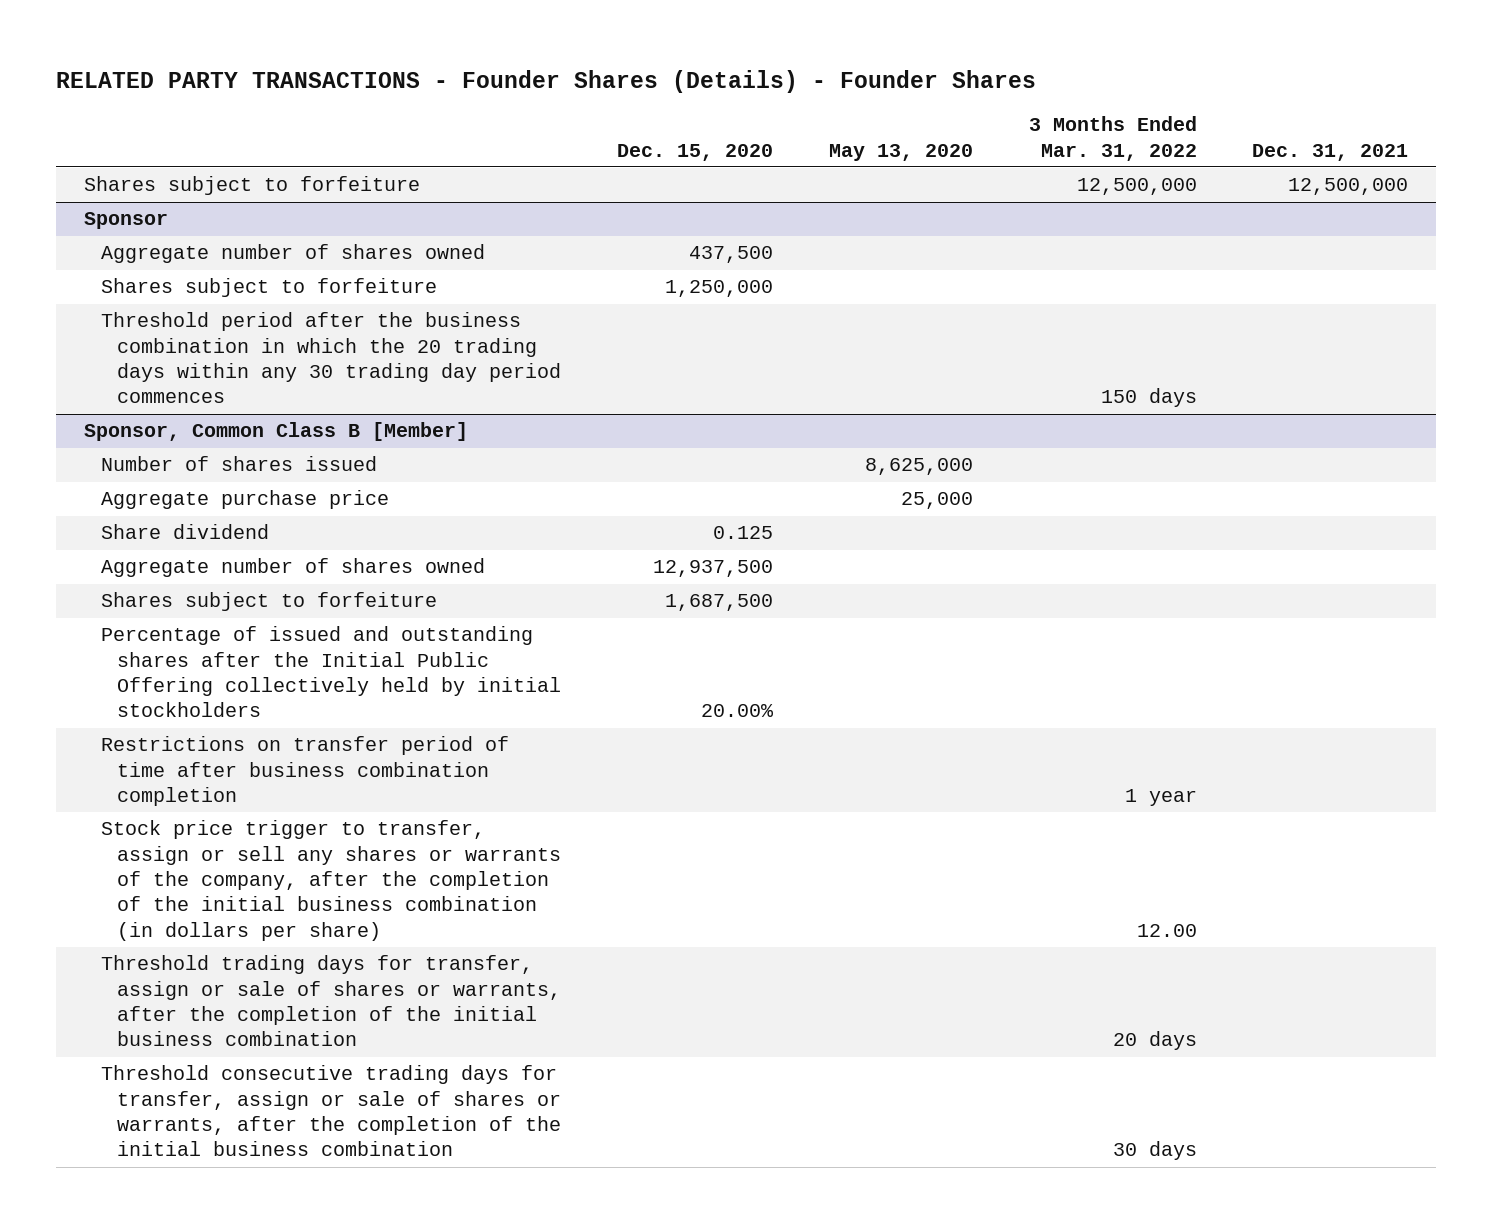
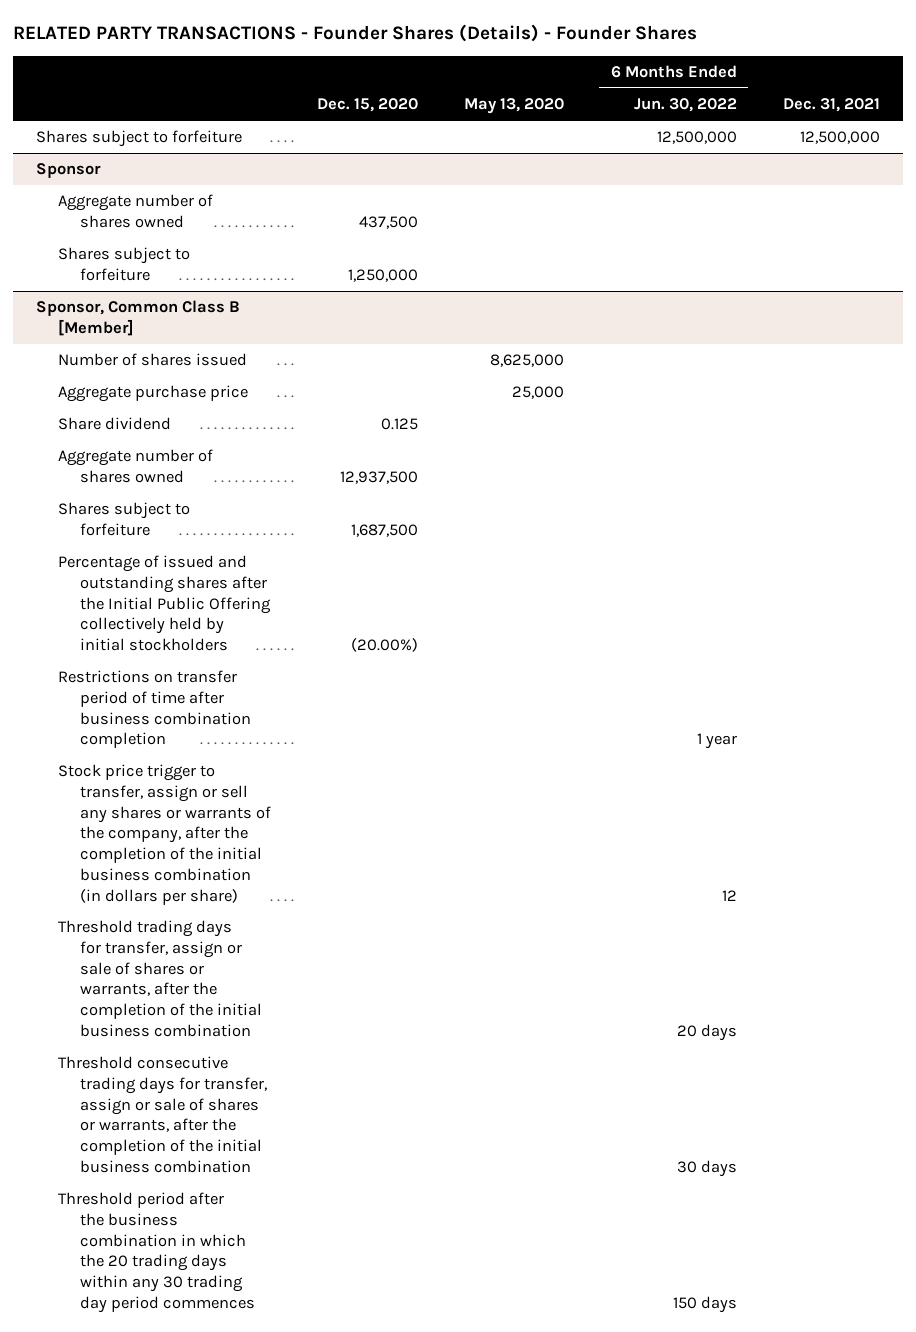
- | Dec. 15, 2020 | May 13, 2020 | 3 Months Ended Mar. 31, 2022 | Dec. 31, 2021
+ | Dec. 15, 2020 | May 13, 2020 | 6 Months Ended Jun. 30, 2022 | Dec. 31, 2021
@ Sponsor
- Threshold period after the business combination in which the 20 trading days within any 30 trading day period commences | | | 150 days |
@ Sponsor, Common Class B [Member]
- Percentage of issued and outstanding shares after the Initial Public Offering collectively held by initial stockholders | 20.00% | | |
+ Percentage of issued and outstanding shares after the Initial Public Offering collectively held by initial stockholders | (20.00%) | | |
+ Threshold period after the business combination in which the 20 trading days within any 30 trading day period commences | | | 150 days |

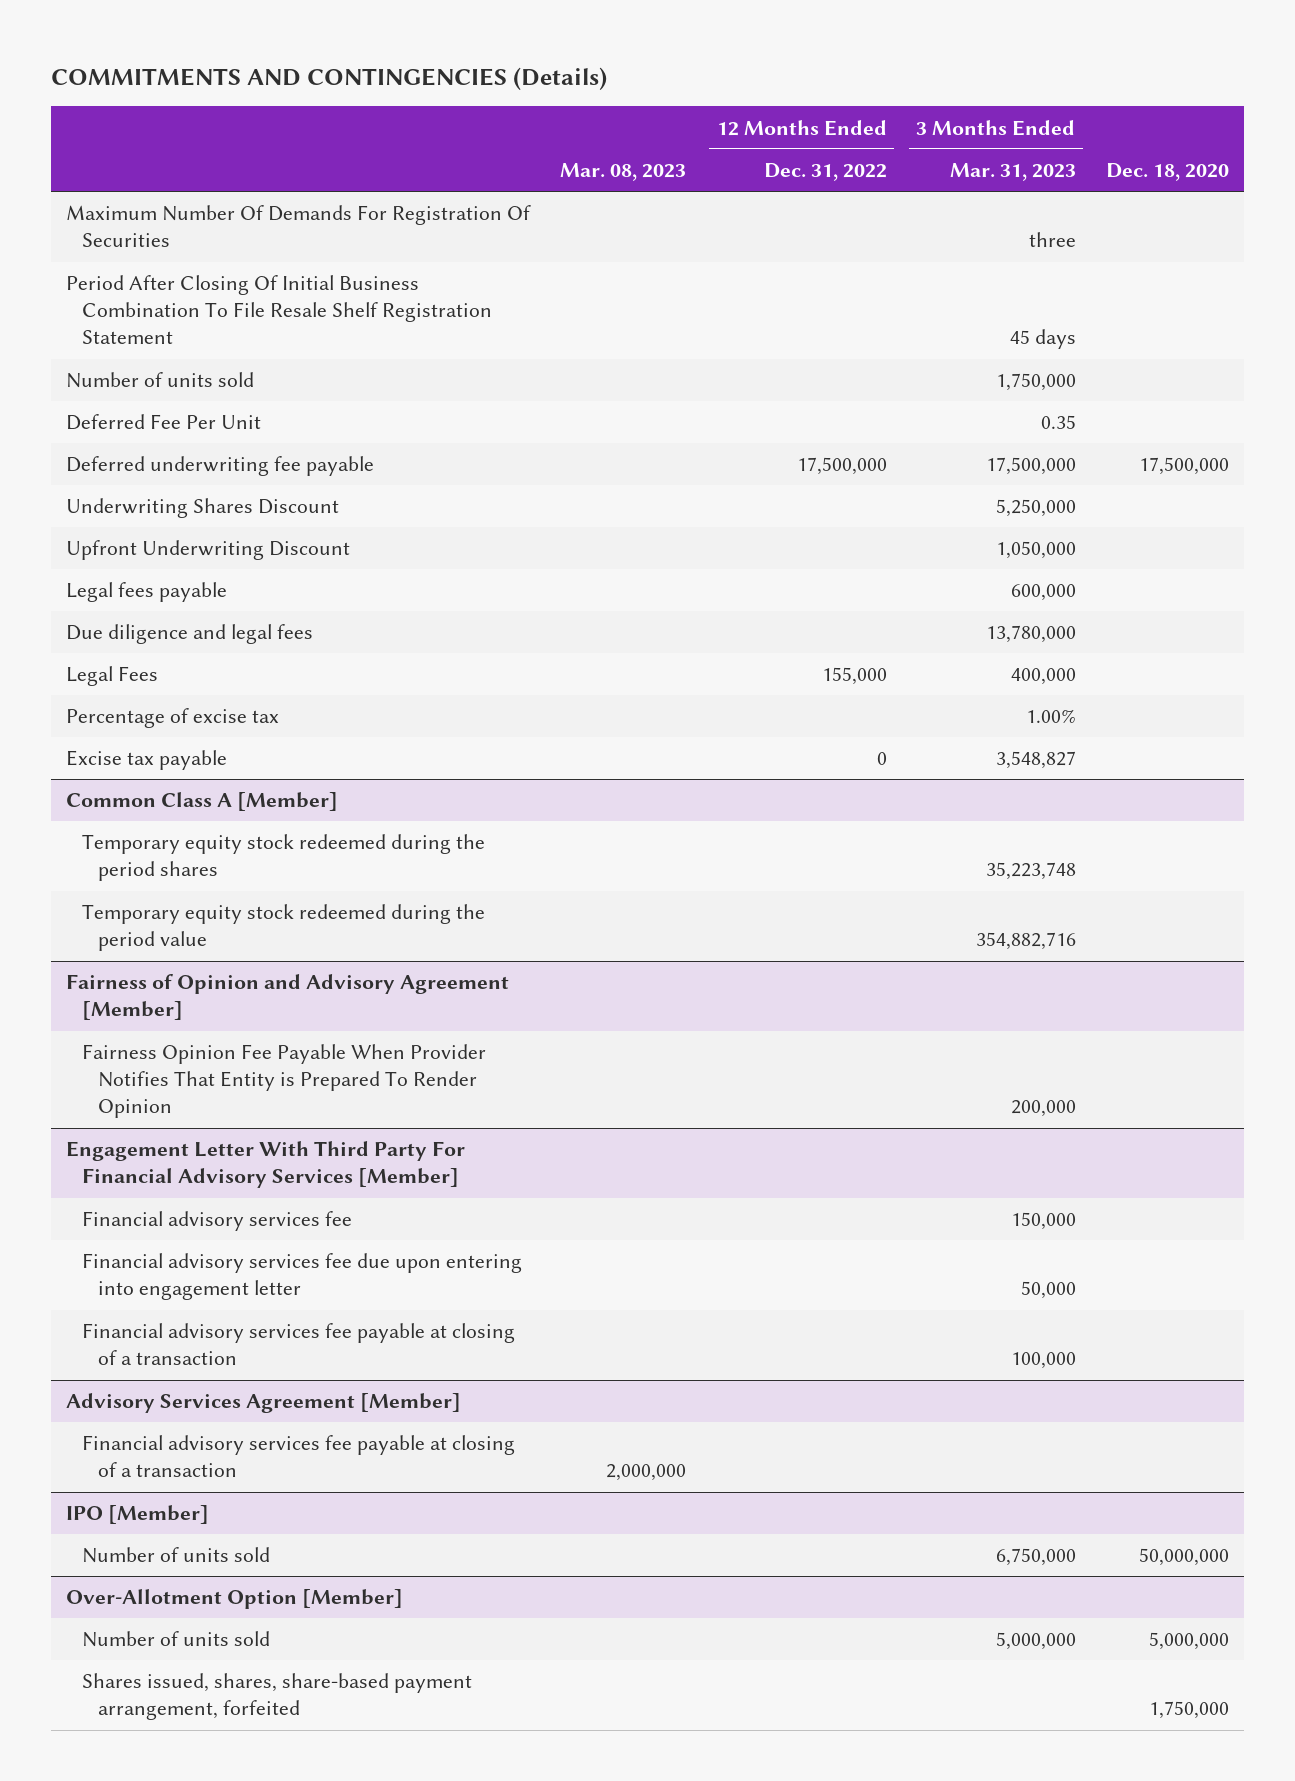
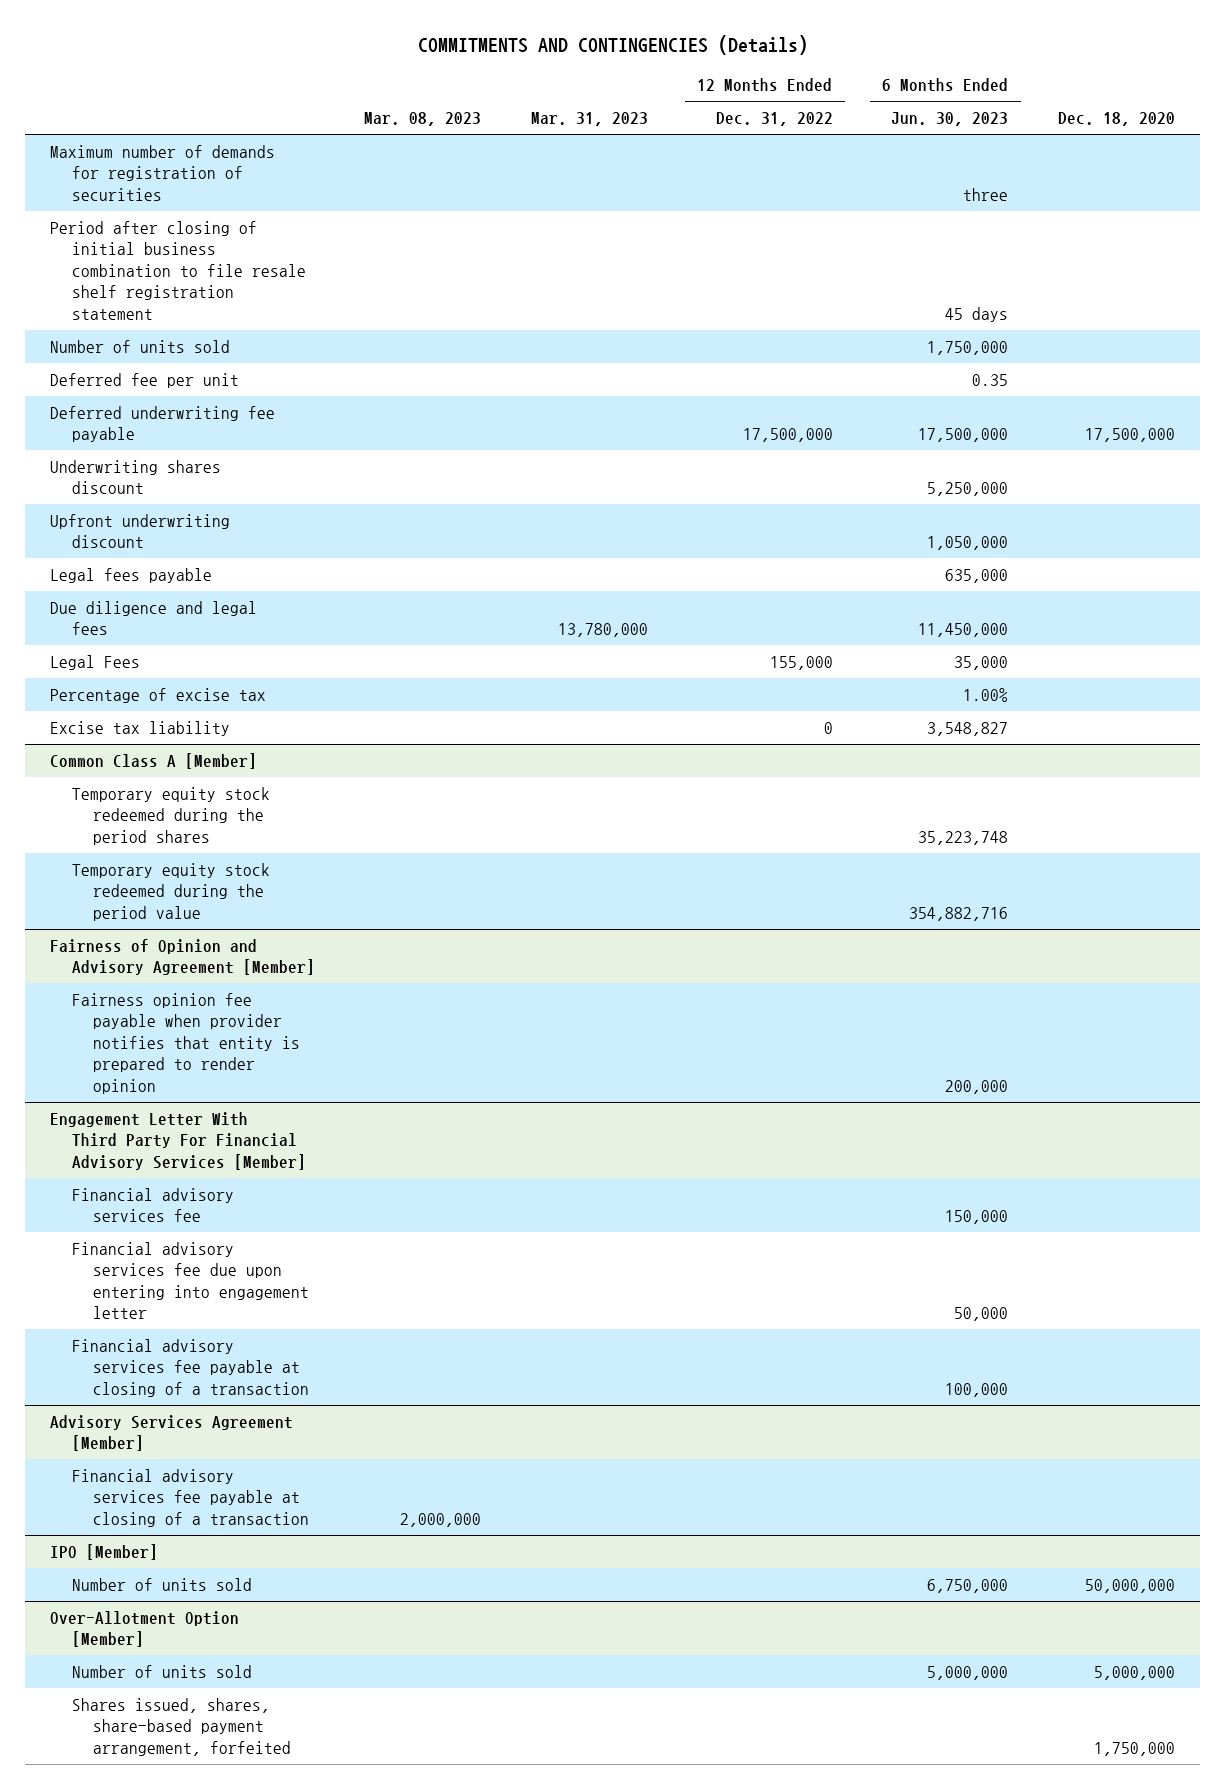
- | Mar. 08, 2023 | 12 Months Ended Dec. 31, 2022 | 3 Months Ended Mar. 31, 2023 | Dec. 18, 2020
+ | Mar. 08, 2023 | Mar. 31, 2023 | 12 Months Ended Dec. 31, 2022 | 6 Months Ended Jun. 30, 2023 | Dec. 18, 2020
- Maximum Number Of Demands For Registration Of Securities | | | three |
- Period After Closing Of Initial Business Combination To File Resale Shelf Registration Statement | | | 45 days |
+ Maximum number of demands for registration of securities | | | | three |
+ Period after closing of initial business combination to file resale shelf registration statement | | | | 45 days |
- Deferred Fee Per Unit | | | 0.35 |
+ Deferred fee per unit | | | | 0.35 |
- Underwriting Shares Discount | | | 5,250,000 |
- Upfront Underwriting Discount | | | 1,050,000 |
+ Underwriting shares discount | | | | 5,250,000 |
+ Upfront underwriting discount | | | | 1,050,000 |
- Excise tax payable | | 0 | 3,548,827 |
+ Excise tax liability | | | 0 | 3,548,827 |
@ Fairness of Opinion and Advisory Agreement [Member]
- Fairness Opinion Fee Payable When Provider Notifies That Entity is Prepared To Render Opinion | | | 200,000 |
+ Fairness opinion fee payable when provider notifies that entity is prepared to render opinion | | | | 200,000 |

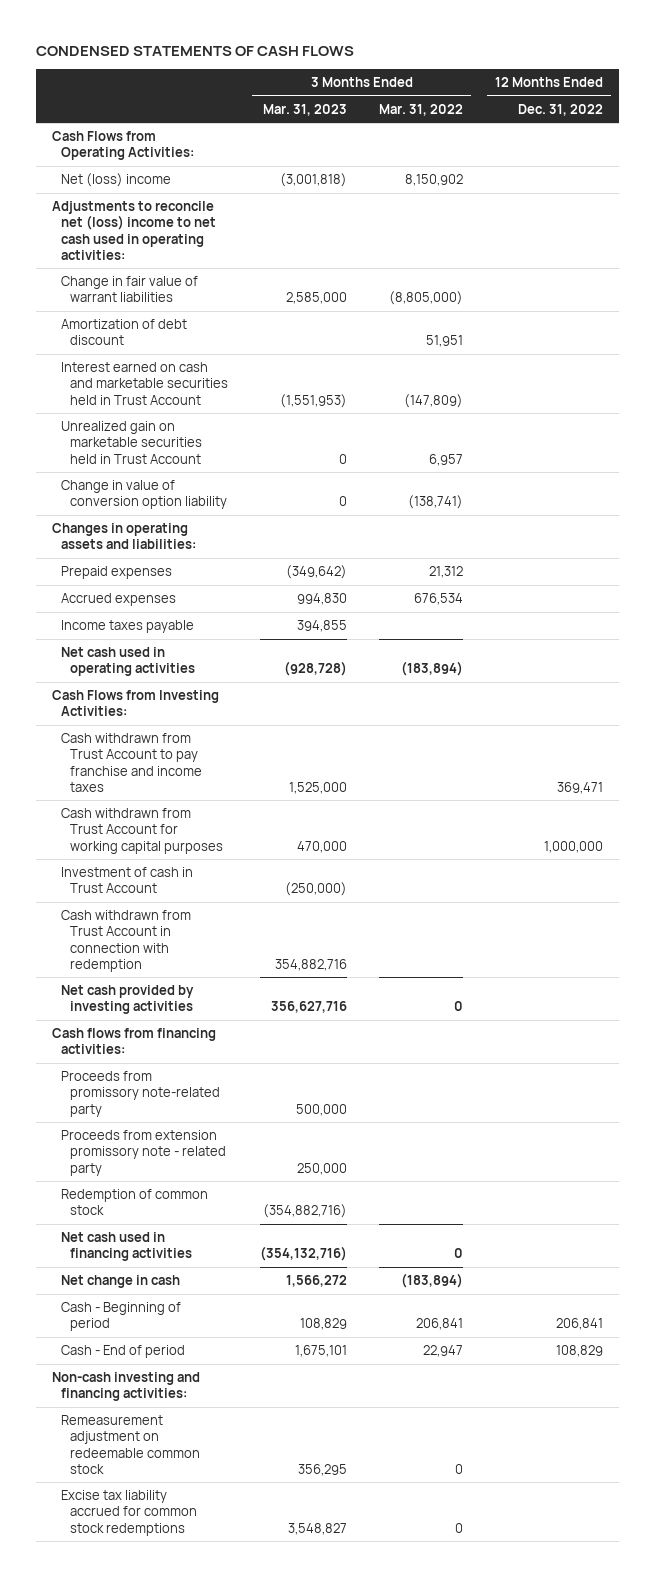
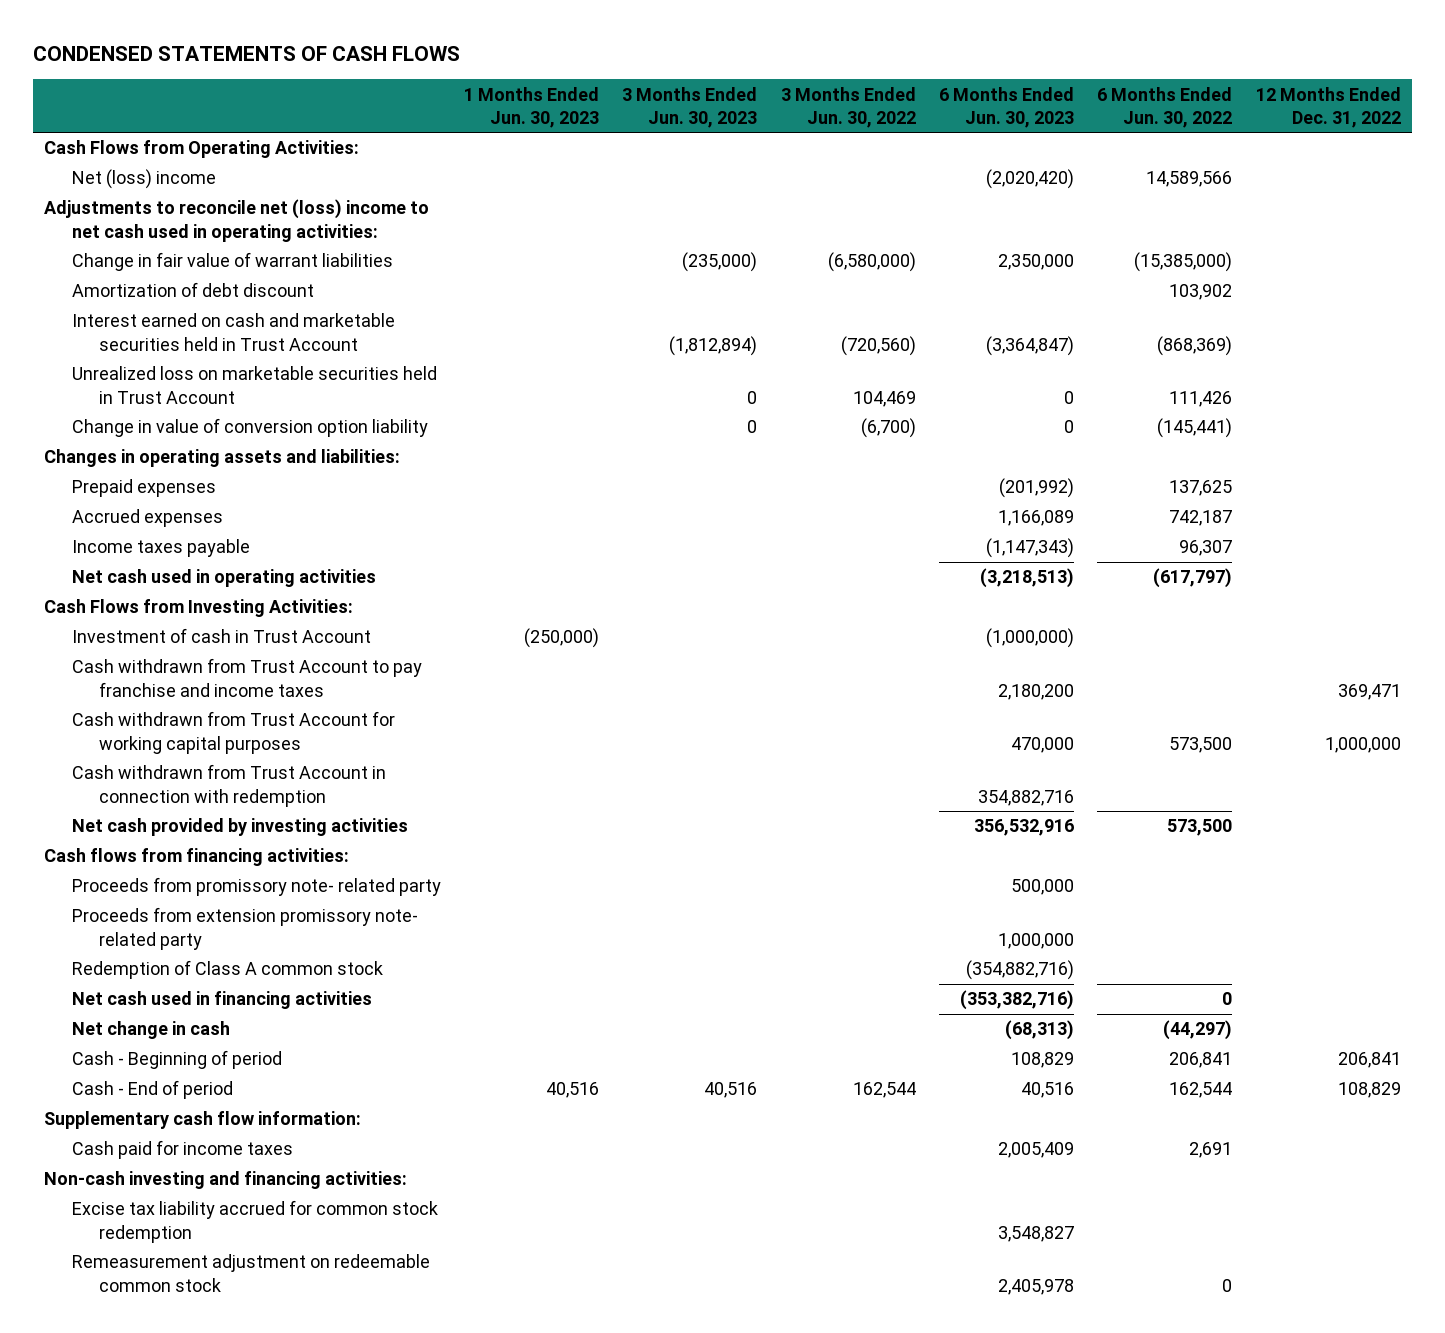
- | 3 Months Ended Mar. 31, 2023 | 3 Months Ended Mar. 31, 2022 | 12 Months Ended Dec. 31, 2022
+ | 1 Months Ended Jun. 30, 2023 | 3 Months Ended Jun. 30, 2023 | 3 Months Ended Jun. 30, 2022 | 6 Months Ended Jun. 30, 2023 | 6 Months Ended Jun. 30, 2022 | 12 Months Ended Dec. 31, 2022
- Unrealized gain on marketable securities held in Trust Account | 0 | 6,957 |
+ Unrealized loss on marketable securities held in Trust Account | | 0 | 104,469 | 0 | 111,426 |
moved up: Investment of cash in Trust Account | (250,000) | | | (1,000,000) | |
- Proceeds from promissory note-related party | 500,000 | |
- Proceeds from extension promissory note - related party | 250,000 | |
- Redemption of common stock | (354,882,716) | |
+ Proceeds from promissory note- related party | | | | 500,000 | |
+ Proceeds from extension promissory note- related party | | | | 1,000,000 | |
+ Redemption of Class A common stock | | | | (354,882,716) | |
+ Supplementary cash flow information:
+ Cash paid for income taxes | | | | 2,005,409 | 2,691 |
+ Excise tax liability accrued for common stock redemption | | | | 3,548,827 | |
- Excise tax liability accrued for common stock redemptions | 3,548,827 | 0 |

